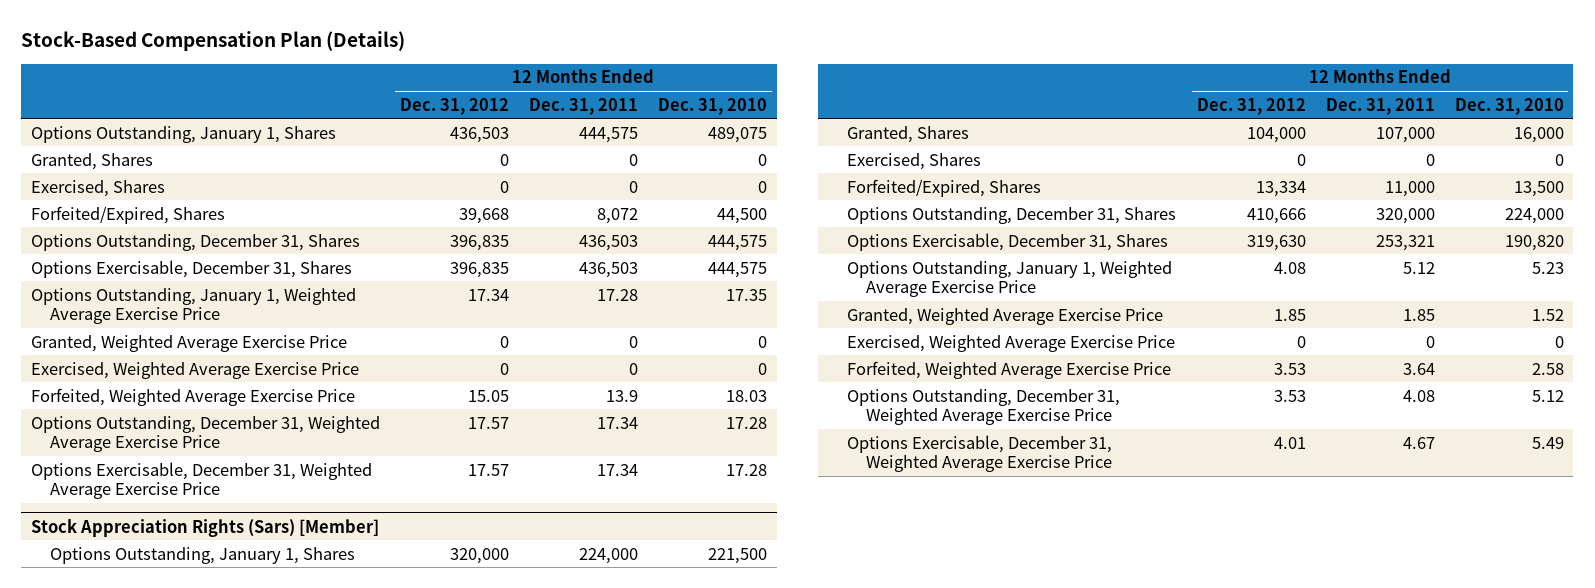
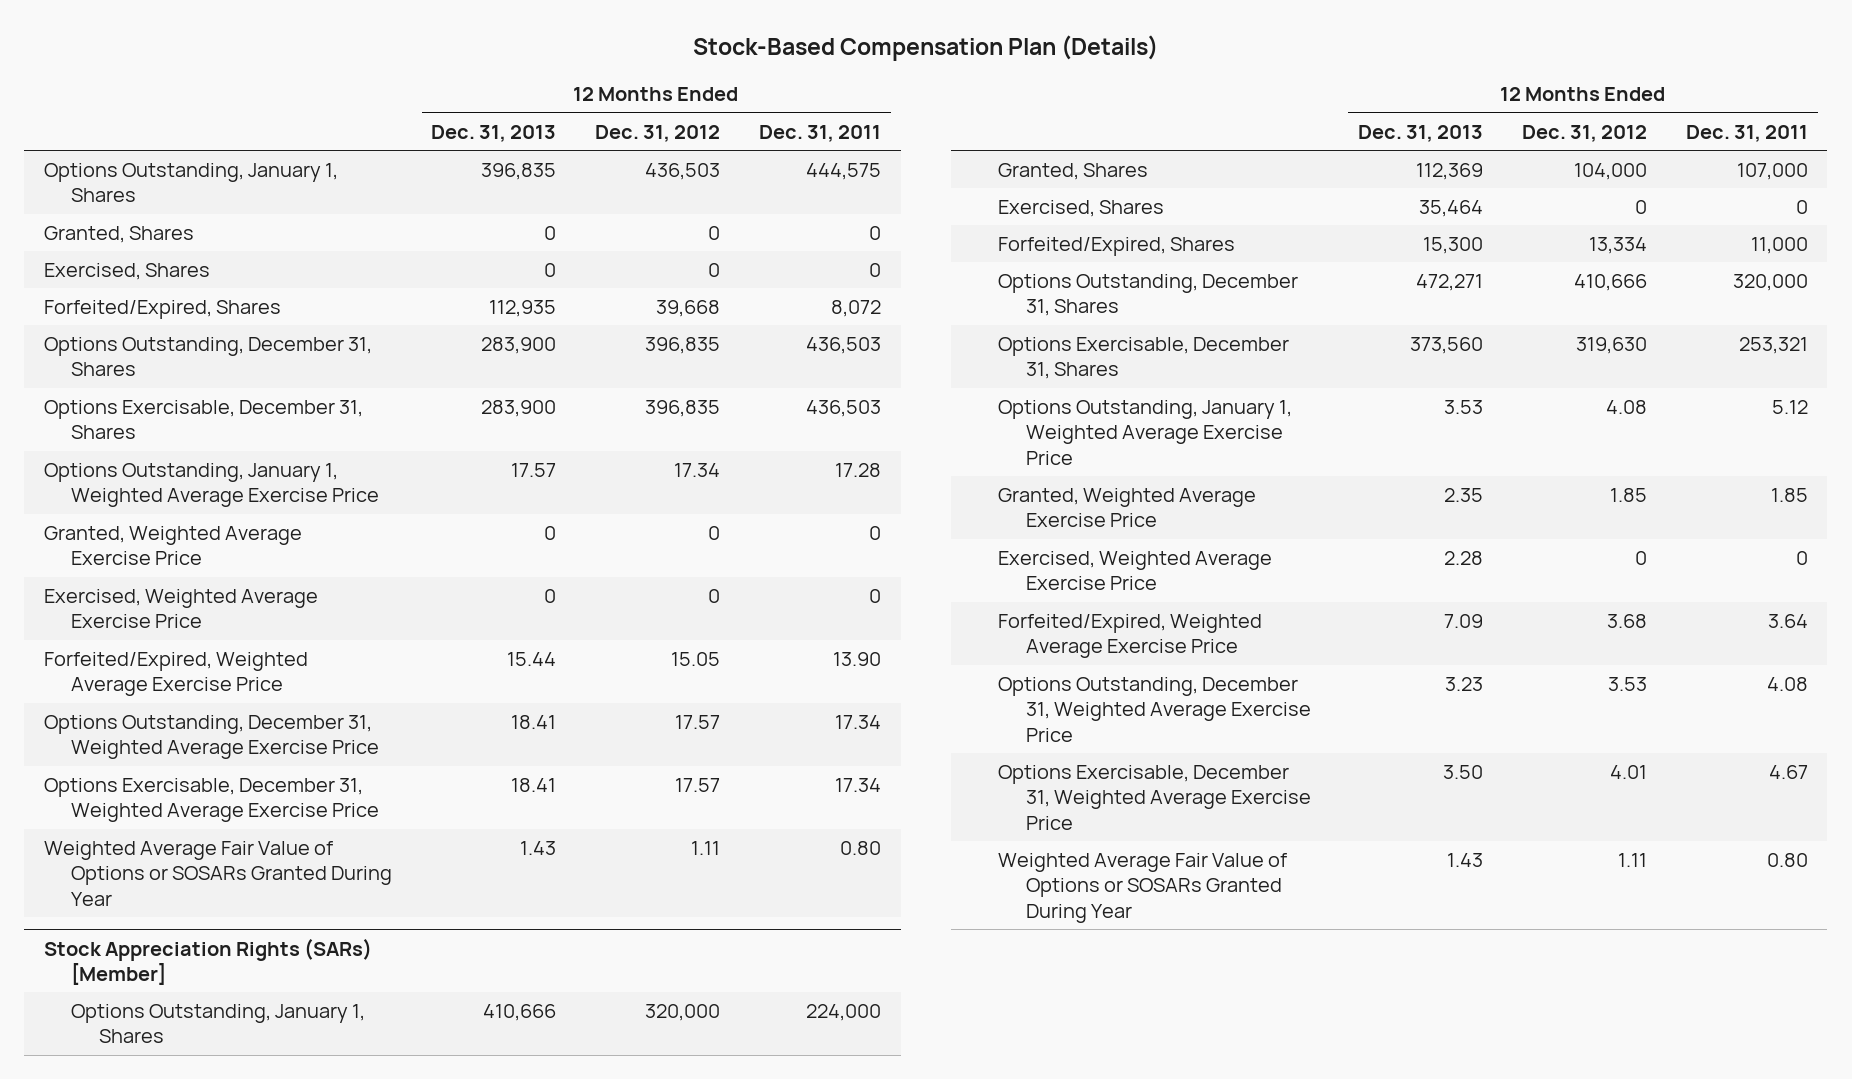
- | 12 Months Ended Dec. 31, 2012 | 12 Months Ended Dec. 31, 2011 | 12 Months Ended Dec. 31, 2010
+ | 12 Months Ended Dec. 31, 2013 | 12 Months Ended Dec. 31, 2012 | 12 Months Ended Dec. 31, 2011
- Forfeited, Weighted Average Exercise Price | 15.05 | 13.9 | 18.03
+ Forfeited/Expired, Weighted Average Exercise Price | 15.44 | 15.05 | 13.90
- Stock Appreciation Rights (Sars) [Member]
+ Weighted Average Fair Value of Options or SOSARs Granted During Year | 1.43 | 1.11 | 0.80
+ Stock Appreciation Rights (SARs) [Member]
- Forfeited, Weighted Average Exercise Price | 3.53 | 3.64 | 2.58
+ Forfeited/Expired, Weighted Average Exercise Price | 7.09 | 3.68 | 3.64
+ Weighted Average Fair Value of Options or SOSARs Granted During Year | 1.43 | 1.11 | 0.80

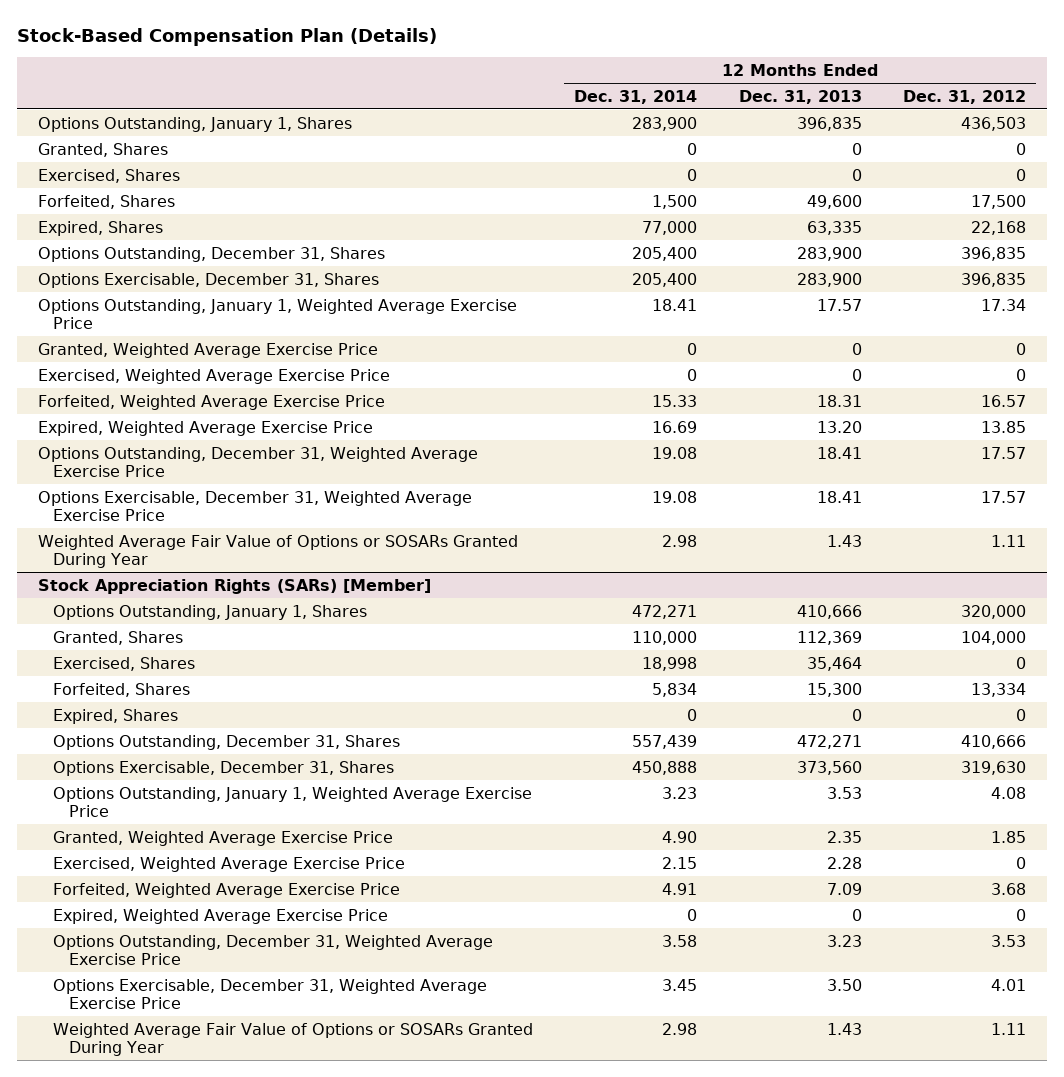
- | 12 Months Ended Dec. 31, 2013 | 12 Months Ended Dec. 31, 2012 | 12 Months Ended Dec. 31, 2011
+ | 12 Months Ended Dec. 31, 2014 | 12 Months Ended Dec. 31, 2013 | 12 Months Ended Dec. 31, 2012
- Forfeited/Expired, Shares | 112,935 | 39,668 | 8,072
+ Forfeited, Shares | 1,500 | 49,600 | 17,500
+ Expired, Shares | 77,000 | 63,335 | 22,168
- Forfeited/Expired, Weighted Average Exercise Price | 15.44 | 15.05 | 13.90
+ Forfeited, Weighted Average Exercise Price | 15.33 | 18.31 | 16.57
+ Expired, Weighted Average Exercise Price | 16.69 | 13.20 | 13.85
@ Stock Appreciation Rights (SARs) [Member]
- Forfeited/Expired, Shares | 15,300 | 13,334 | 11,000
+ Forfeited, Shares | 5,834 | 15,300 | 13,334
+ Expired, Shares | 0 | 0 | 0
- Forfeited/Expired, Weighted Average Exercise Price | 7.09 | 3.68 | 3.64
+ Forfeited, Weighted Average Exercise Price | 4.91 | 7.09 | 3.68
+ Expired, Weighted Average Exercise Price | 0 | 0 | 0

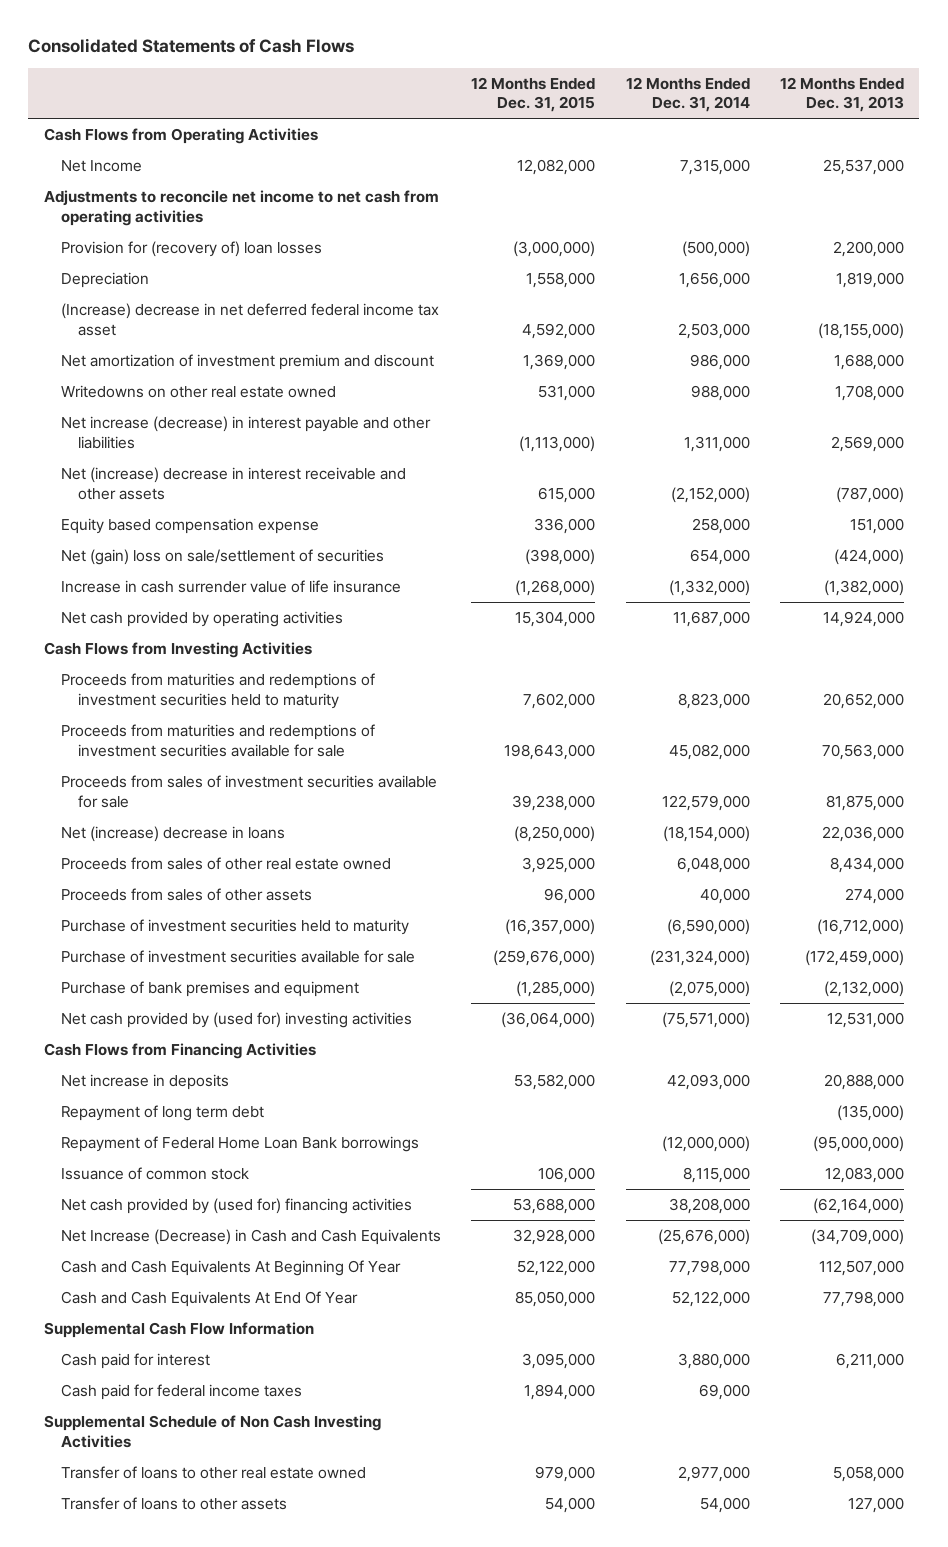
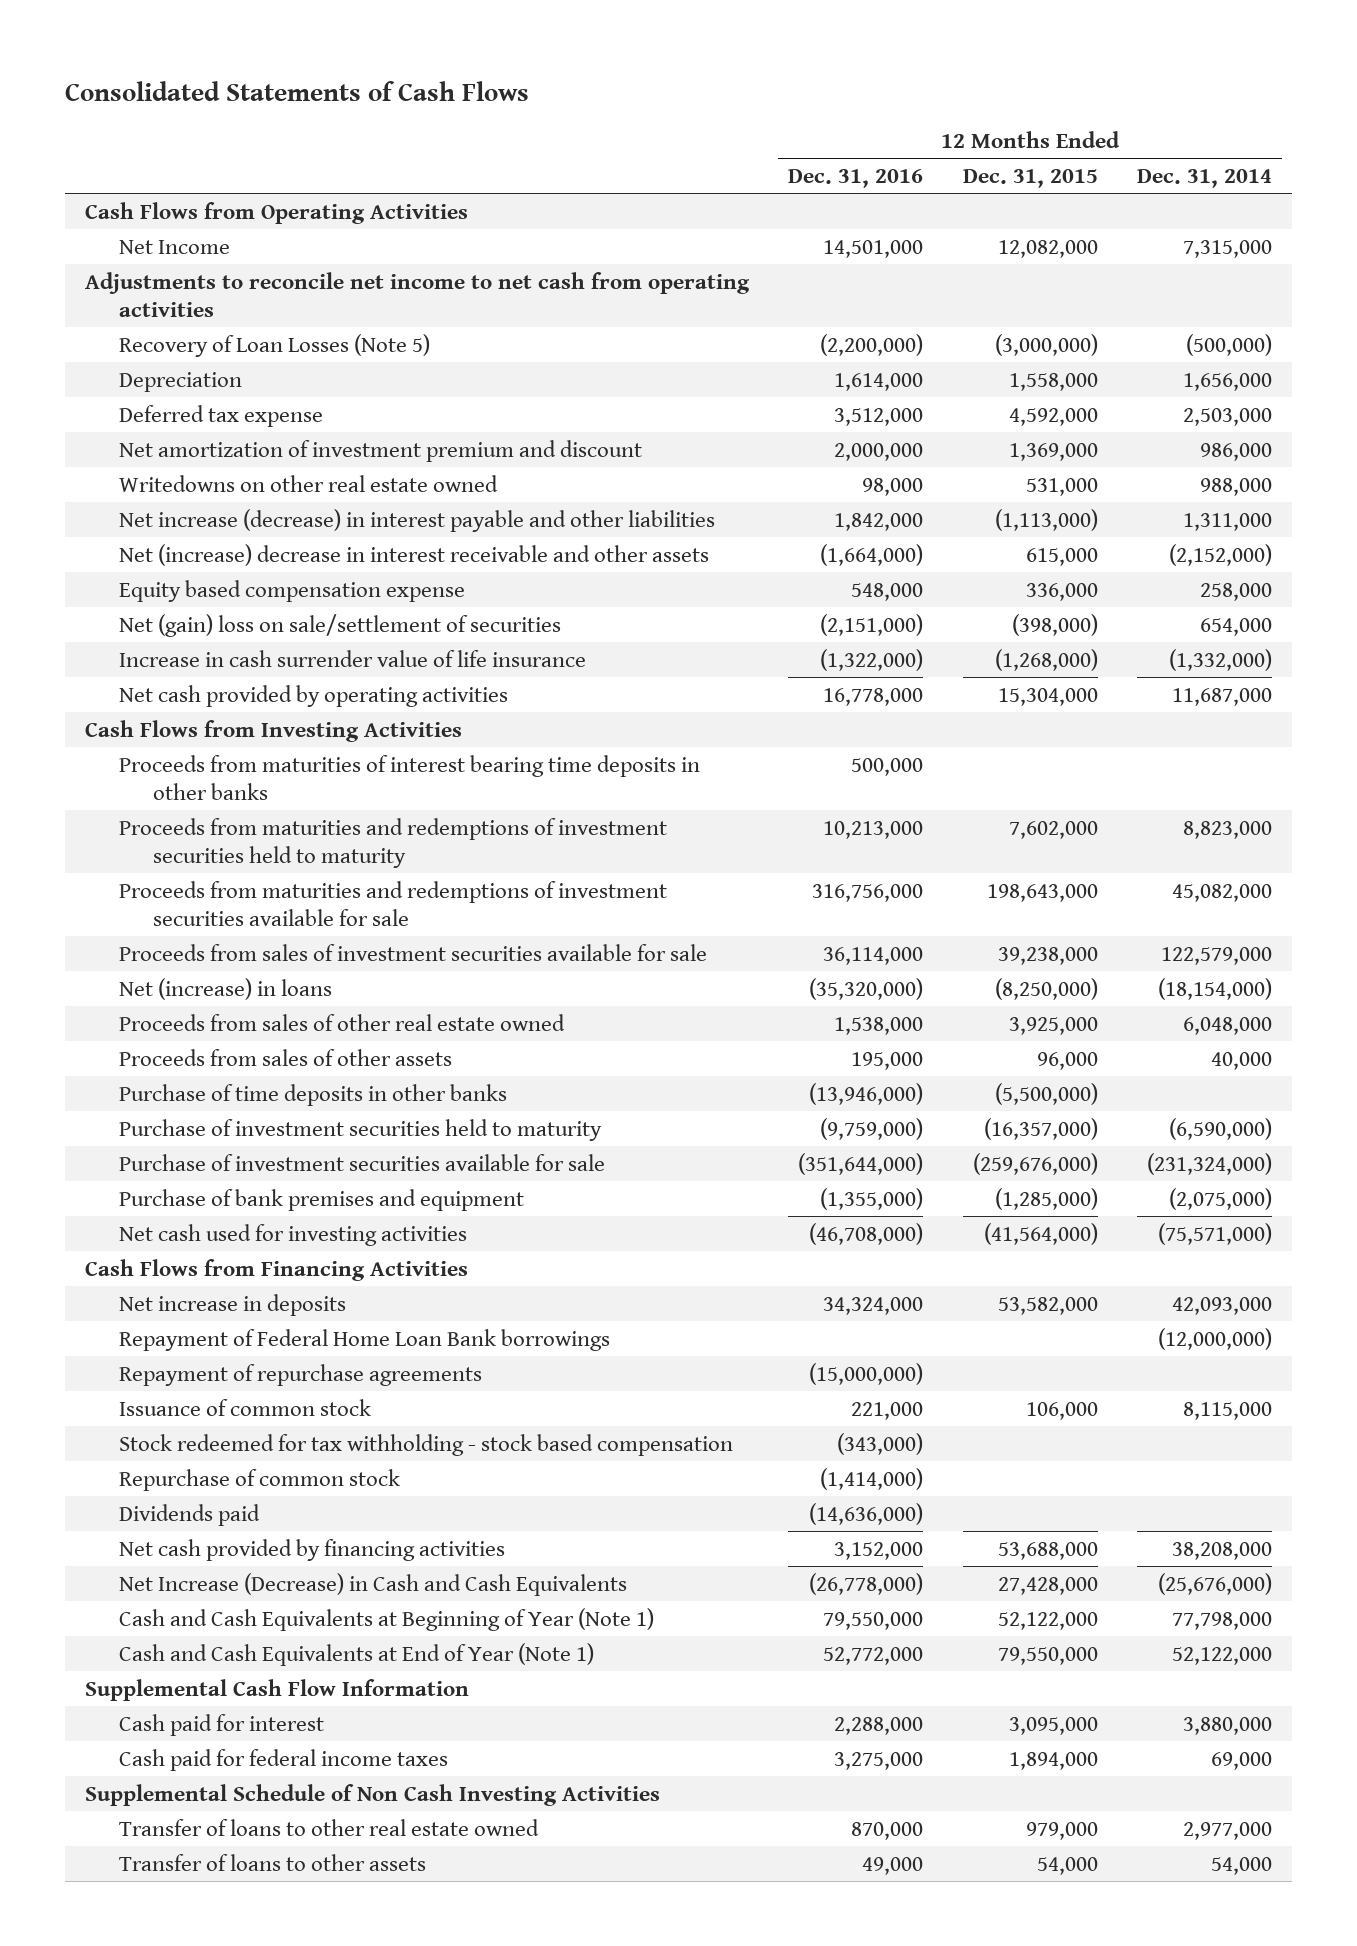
- | 12 Months Ended Dec. 31, 2015 | 12 Months Ended Dec. 31, 2014 | 12 Months Ended Dec. 31, 2013
+ | 12 Months Ended Dec. 31, 2016 | 12 Months Ended Dec. 31, 2015 | 12 Months Ended Dec. 31, 2014
- Provision for (recovery of) loan losses | (3,000,000) | (500,000) | 2,200,000
+ Recovery of Loan Losses (Note 5) | (2,200,000) | (3,000,000) | (500,000)
- (Increase) decrease in net deferred federal income tax asset | 4,592,000 | 2,503,000 | (18,155,000)
+ Deferred tax expense | 3,512,000 | 4,592,000 | 2,503,000
+ Proceeds from maturities of interest bearing time deposits in other banks | 500,000 | |
- Net (increase) decrease in loans | (8,250,000) | (18,154,000) | 22,036,000
+ Net (increase) in loans | (35,320,000) | (8,250,000) | (18,154,000)
+ Purchase of time deposits in other banks | (13,946,000) | (5,500,000) |
- Net cash provided by (used for) investing activities | (36,064,000) | (75,571,000) | 12,531,000
+ Net cash used for investing activities | (46,708,000) | (41,564,000) | (75,571,000)
- Repayment of long term debt | | | (135,000)
+ Repayment of repurchase agreements | (15,000,000) | |
- Net cash provided by (used for) financing activities | 53,688,000 | 38,208,000 | (62,164,000)
- Net Increase (Decrease) in Cash and Cash Equivalents | 32,928,000 | (25,676,000) | (34,709,000)
- Cash and Cash Equivalents At Beginning Of Year | 52,122,000 | 77,798,000 | 112,507,000
- Cash and Cash Equivalents At End Of Year | 85,050,000 | 52,122,000 | 77,798,000
+ Stock redeemed for tax withholding - stock based compensation | (343,000) | |
+ Repurchase of common stock | (1,414,000) | |
+ Dividends paid | (14,636,000) | |
+ Net cash provided by financing activities | 3,152,000 | 53,688,000 | 38,208,000
+ Net Increase (Decrease) in Cash and Cash Equivalents | (26,778,000) | 27,428,000 | (25,676,000)
+ Cash and Cash Equivalents at Beginning of Year (Note 1) | 79,550,000 | 52,122,000 | 77,798,000
+ Cash and Cash Equivalents at End of Year (Note 1) | 52,772,000 | 79,550,000 | 52,122,000

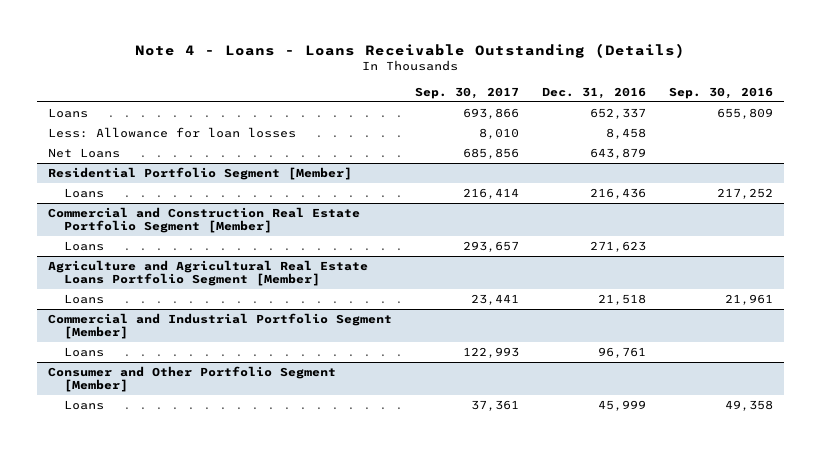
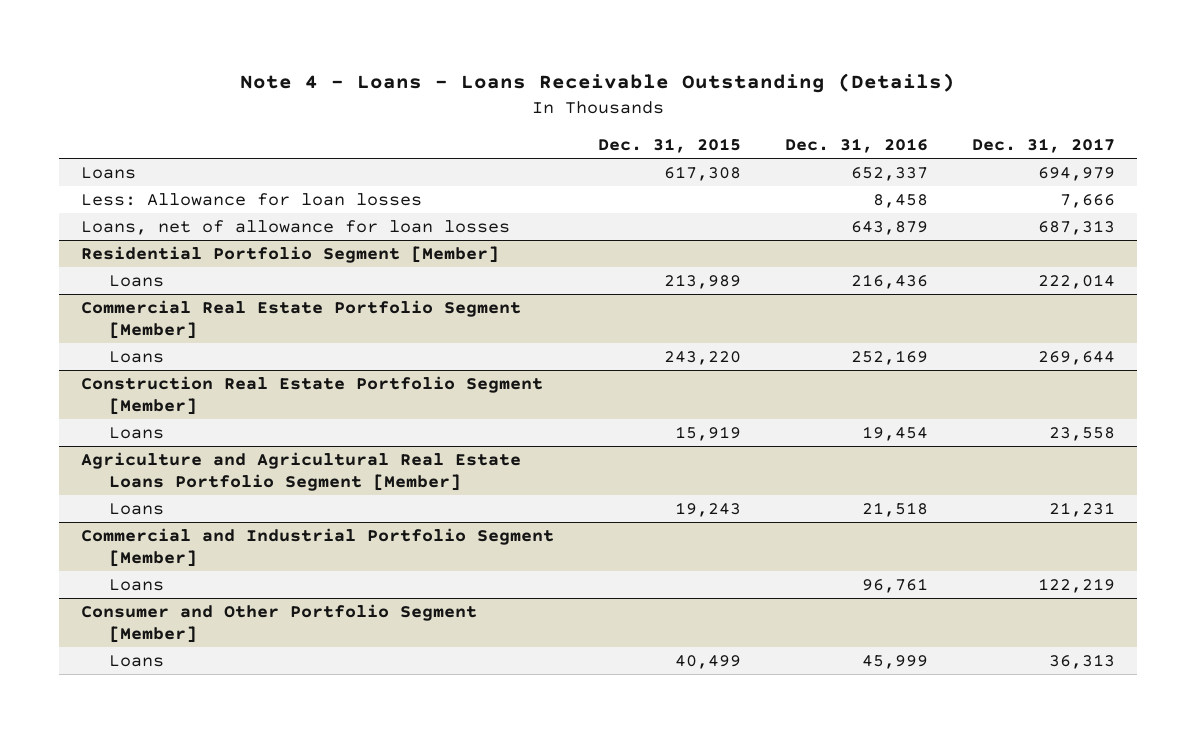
- | Sep. 30, 2017 | Dec. 31, 2016 | Sep. 30, 2016
+ | Dec. 31, 2015 | Dec. 31, 2016 | Dec. 31, 2017
- Net Loans | 685,856 | 643,879 |
+ Loans, net of allowance for loan losses | | 643,879 | 687,313
- Commercial and Construction Real Estate Portfolio Segment [Member]
- Loans | 293,657 | 271,623 |
+ Commercial Real Estate Portfolio Segment [Member]
+ Loans | 243,220 | 252,169 | 269,644
+ Construction Real Estate Portfolio Segment [Member]
+ Loans | 15,919 | 19,454 | 23,558

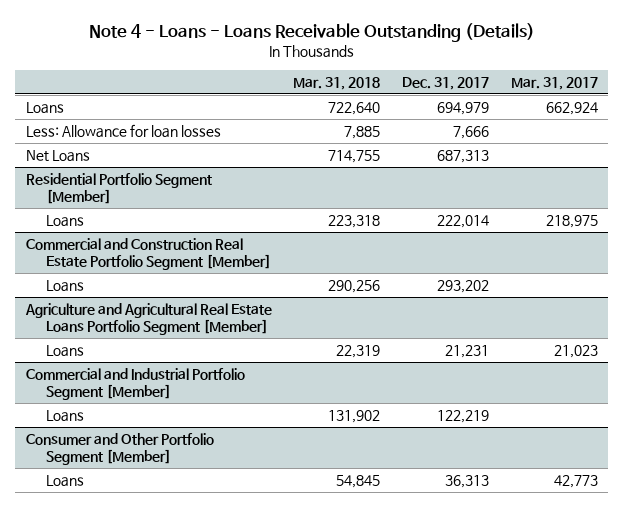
- | Dec. 31, 2015 | Dec. 31, 2016 | Dec. 31, 2017
+ | Mar. 31, 2018 | Dec. 31, 2017 | Mar. 31, 2017
- Loans, net of allowance for loan losses | | 643,879 | 687,313
+ Net Loans | 714,755 | 687,313 |
- Commercial Real Estate Portfolio Segment [Member]
- Loans | 243,220 | 252,169 | 269,644
- Construction Real Estate Portfolio Segment [Member]
- Loans | 15,919 | 19,454 | 23,558
+ Commercial and Construction Real Estate Portfolio Segment [Member]
+ Loans | 290,256 | 293,202 |

